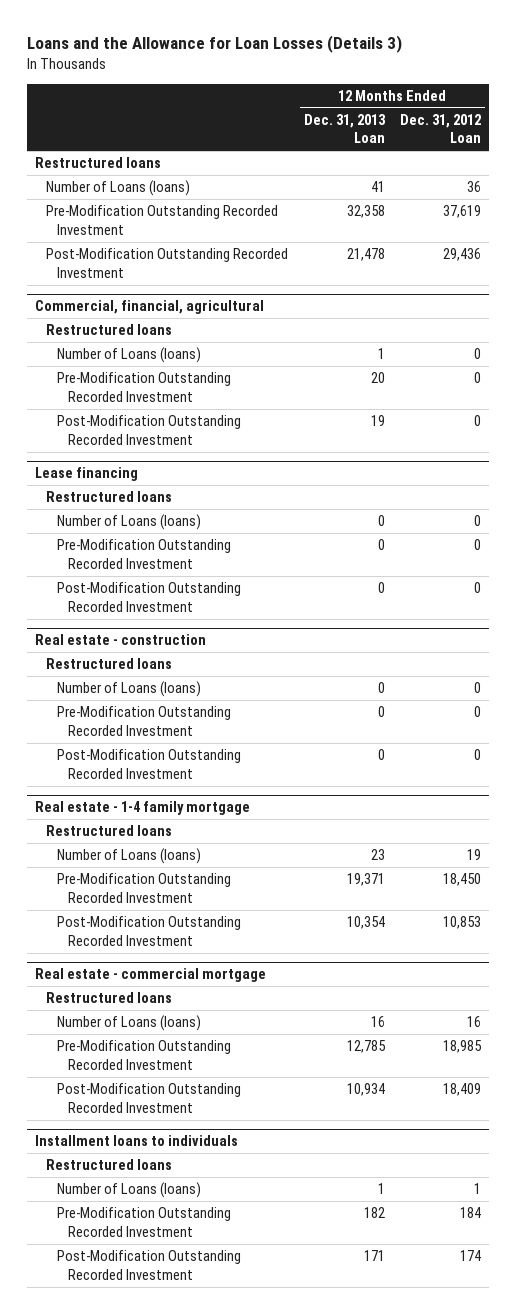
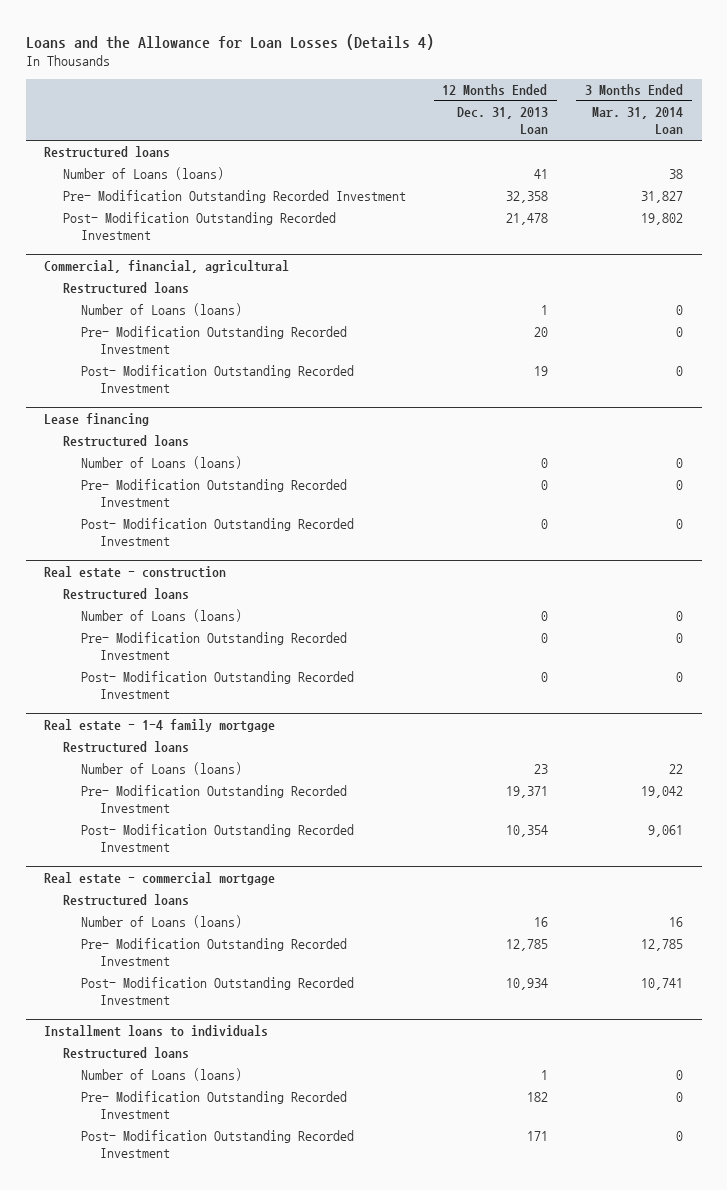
- Loans and the Allowance for Loan Losses (Details 3)
+ Loans and the Allowance for Loan Losses (Details 4)
- | 12 Months Ended Dec. 31, 2013 Loan | 12 Months Ended Dec. 31, 2012 Loan
+ | 12 Months Ended Dec. 31, 2013 Loan | 3 Months Ended Mar. 31, 2014 Loan
- Pre-Modification Outstanding Recorded Investment | 32,358 | 37,619
- Post-Modification Outstanding Recorded Investment | 21,478 | 29,436
+ Pre- Modification Outstanding Recorded Investment | 32,358 | 31,827
+ Post- Modification Outstanding Recorded Investment | 21,478 | 19,802
@ Commercial, financial, agricultural
- Pre-Modification Outstanding Recorded Investment | 20 | 0
- Post-Modification Outstanding Recorded Investment | 19 | 0
+ Pre- Modification Outstanding Recorded Investment | 20 | 0
+ Post- Modification Outstanding Recorded Investment | 19 | 0
@ Lease financing
- Pre-Modification Outstanding Recorded Investment | 0 | 0
- Post-Modification Outstanding Recorded Investment | 0 | 0
+ Pre- Modification Outstanding Recorded Investment | 0 | 0
+ Post- Modification Outstanding Recorded Investment | 0 | 0
@ Real estate - construction
- Pre-Modification Outstanding Recorded Investment | 0 | 0
- Post-Modification Outstanding Recorded Investment | 0 | 0
+ Pre- Modification Outstanding Recorded Investment | 0 | 0
+ Post- Modification Outstanding Recorded Investment | 0 | 0
@ Real estate - 1-4 family mortgage
- Pre-Modification Outstanding Recorded Investment | 19,371 | 18,450
- Post-Modification Outstanding Recorded Investment | 10,354 | 10,853
+ Pre- Modification Outstanding Recorded Investment | 19,371 | 19,042
+ Post- Modification Outstanding Recorded Investment | 10,354 | 9,061
@ Real estate - commercial mortgage
- Pre-Modification Outstanding Recorded Investment | 12,785 | 18,985
- Post-Modification Outstanding Recorded Investment | 10,934 | 18,409
+ Pre- Modification Outstanding Recorded Investment | 12,785 | 12,785
+ Post- Modification Outstanding Recorded Investment | 10,934 | 10,741
@ Installment loans to individuals
- Pre-Modification Outstanding Recorded Investment | 182 | 184
- Post-Modification Outstanding Recorded Investment | 171 | 174
+ Pre- Modification Outstanding Recorded Investment | 182 | 0
+ Post- Modification Outstanding Recorded Investment | 171 | 0

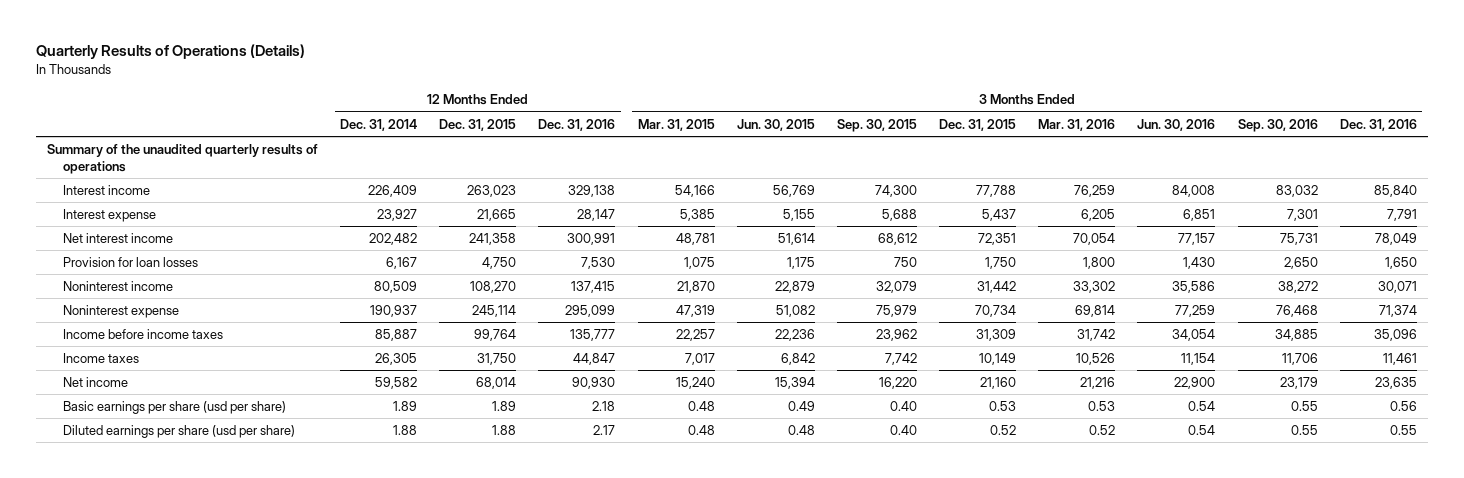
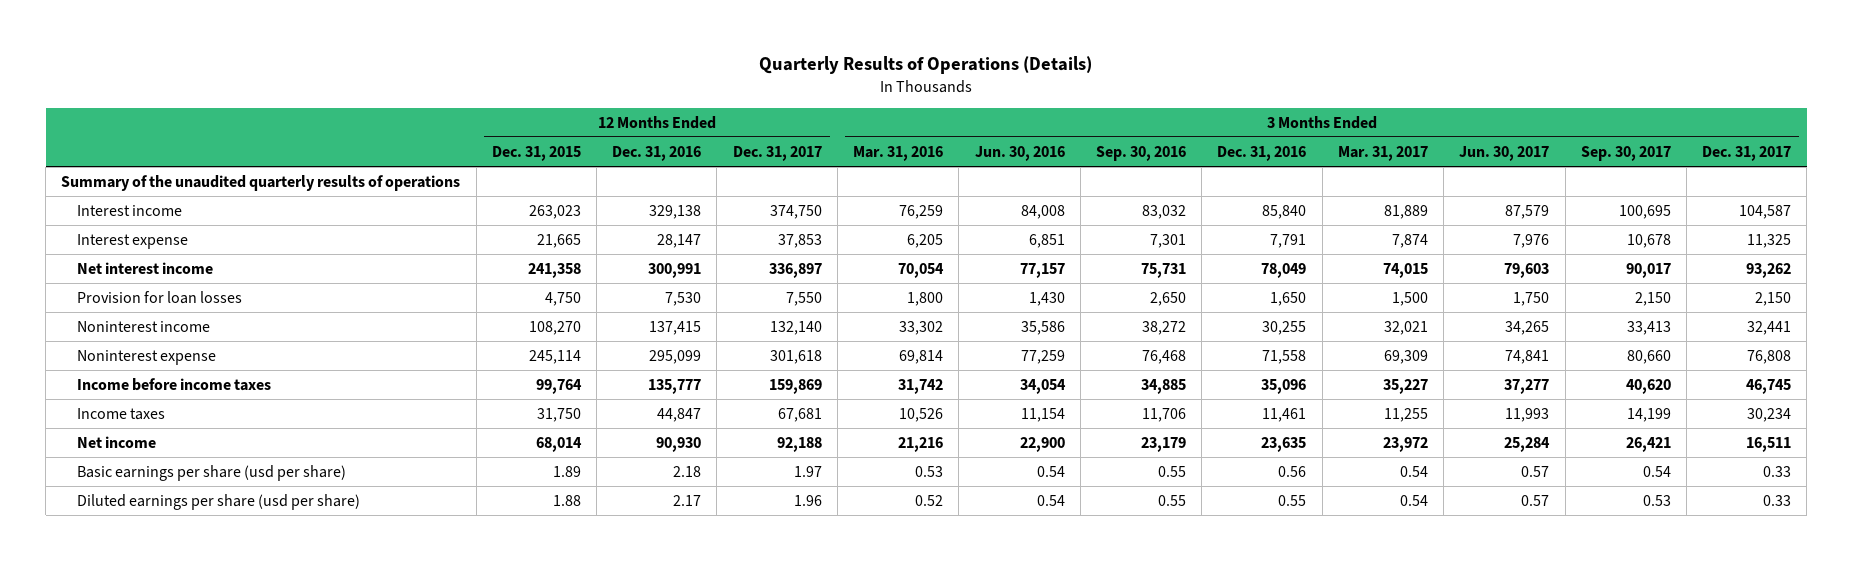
- | 12 Months Ended Dec. 31, 2014 | 12 Months Ended Dec. 31, 2015 | 12 Months Ended Dec. 31, 2016 | 3 Months Ended Mar. 31, 2015 | 3 Months Ended Jun. 30, 2015 | 3 Months Ended Sep. 30, 2015 | 3 Months Ended Dec. 31, 2015 | 3 Months Ended Mar. 31, 2016 | 3 Months Ended Jun. 30, 2016 | 3 Months Ended Sep. 30, 2016 | 3 Months Ended Dec. 31, 2016
+ | 12 Months Ended Dec. 31, 2015 | 12 Months Ended Dec. 31, 2016 | 12 Months Ended Dec. 31, 2017 | 3 Months Ended Mar. 31, 2016 | 3 Months Ended Jun. 30, 2016 | 3 Months Ended Sep. 30, 2016 | 3 Months Ended Dec. 31, 2016 | 3 Months Ended Mar. 31, 2017 | 3 Months Ended Jun. 30, 2017 | 3 Months Ended Sep. 30, 2017 | 3 Months Ended Dec. 31, 2017
- Noninterest income | 80,509 | 108,270 | 137,415 | 21,870 | 22,879 | 32,079 | 31,442 | 33,302 | 35,586 | 38,272 | 30,071
- Noninterest expense | 190,937 | 245,114 | 295,099 | 47,319 | 51,082 | 75,979 | 70,734 | 69,814 | 77,259 | 76,468 | 71,374
+ Noninterest income | 108,270 | 137,415 | 132,140 | 33,302 | 35,586 | 38,272 | 30,255 | 32,021 | 34,265 | 33,413 | 32,441
+ Noninterest expense | 245,114 | 295,099 | 301,618 | 69,814 | 77,259 | 76,468 | 71,558 | 69,309 | 74,841 | 80,660 | 76,808

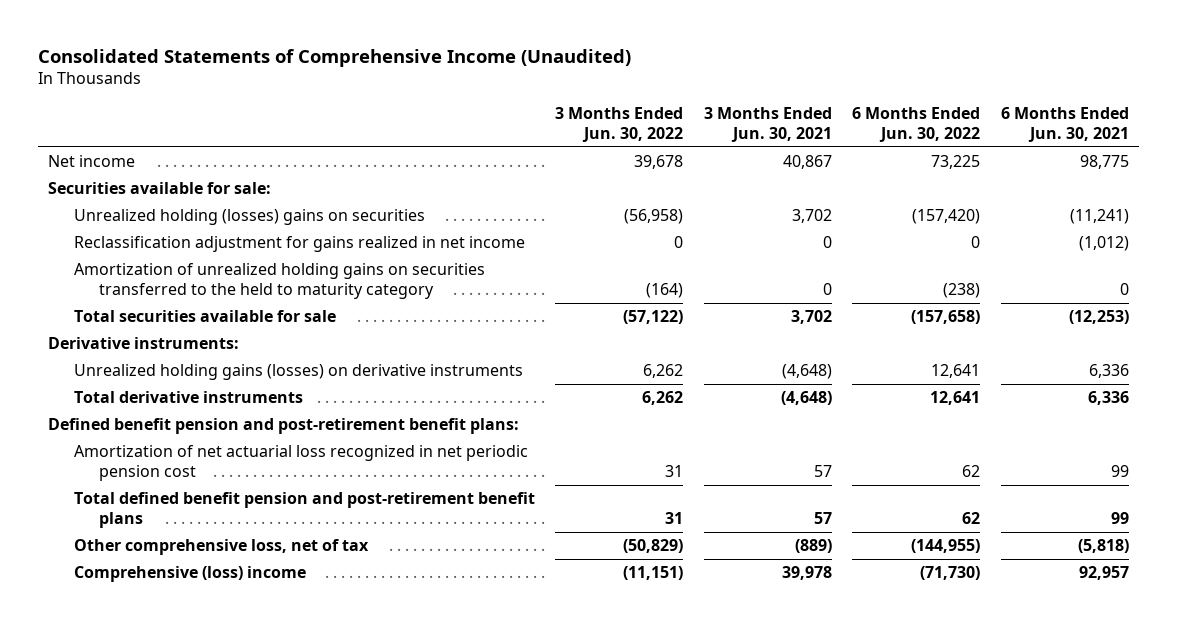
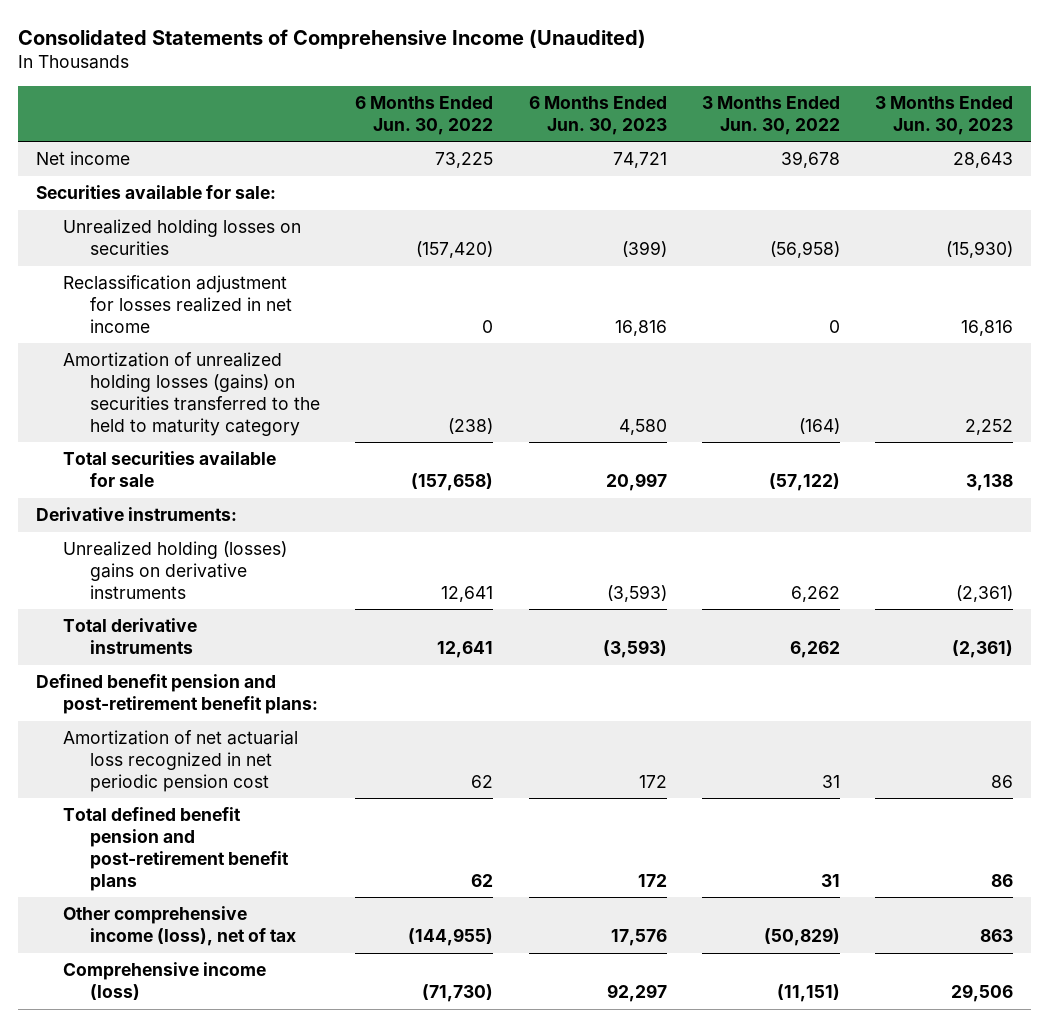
- | 3 Months Ended Jun. 30, 2022 | 3 Months Ended Jun. 30, 2021 | 6 Months Ended Jun. 30, 2022 | 6 Months Ended Jun. 30, 2021
+ | 6 Months Ended Jun. 30, 2022 | 6 Months Ended Jun. 30, 2023 | 3 Months Ended Jun. 30, 2022 | 3 Months Ended Jun. 30, 2023
- Unrealized holding (losses) gains on securities | (56,958) | 3,702 | (157,420) | (11,241)
- Reclassification adjustment for gains realized in net income | 0 | 0 | 0 | (1,012)
- Amortization of unrealized holding gains on securities transferred to the held to maturity category | (164) | 0 | (238) | 0
+ Unrealized holding losses on securities | (157,420) | (399) | (56,958) | (15,930)
+ Reclassification adjustment for losses realized in net income | 0 | 16,816 | 0 | 16,816
+ Amortization of unrealized holding losses (gains) on securities transferred to the held to maturity category | (238) | 4,580 | (164) | 2,252
- Unrealized holding gains (losses) on derivative instruments | 6,262 | (4,648) | 12,641 | 6,336
+ Unrealized holding (losses) gains on derivative instruments | 12,641 | (3,593) | 6,262 | (2,361)
- Other comprehensive loss, net of tax | (50,829) | (889) | (144,955) | (5,818)
- Comprehensive (loss) income | (11,151) | 39,978 | (71,730) | 92,957
+ Other comprehensive income (loss), net of tax | (144,955) | 17,576 | (50,829) | 863
+ Comprehensive income (loss) | (71,730) | 92,297 | (11,151) | 29,506

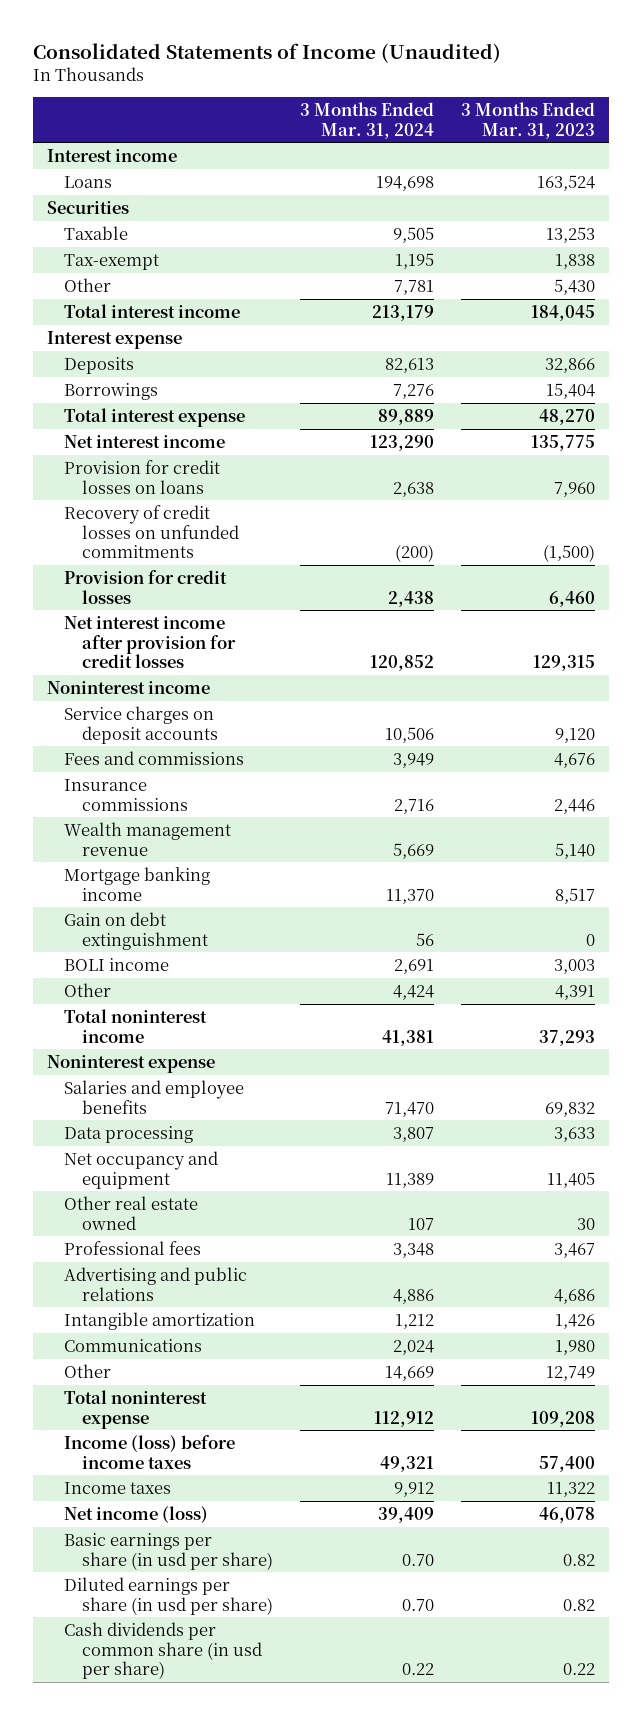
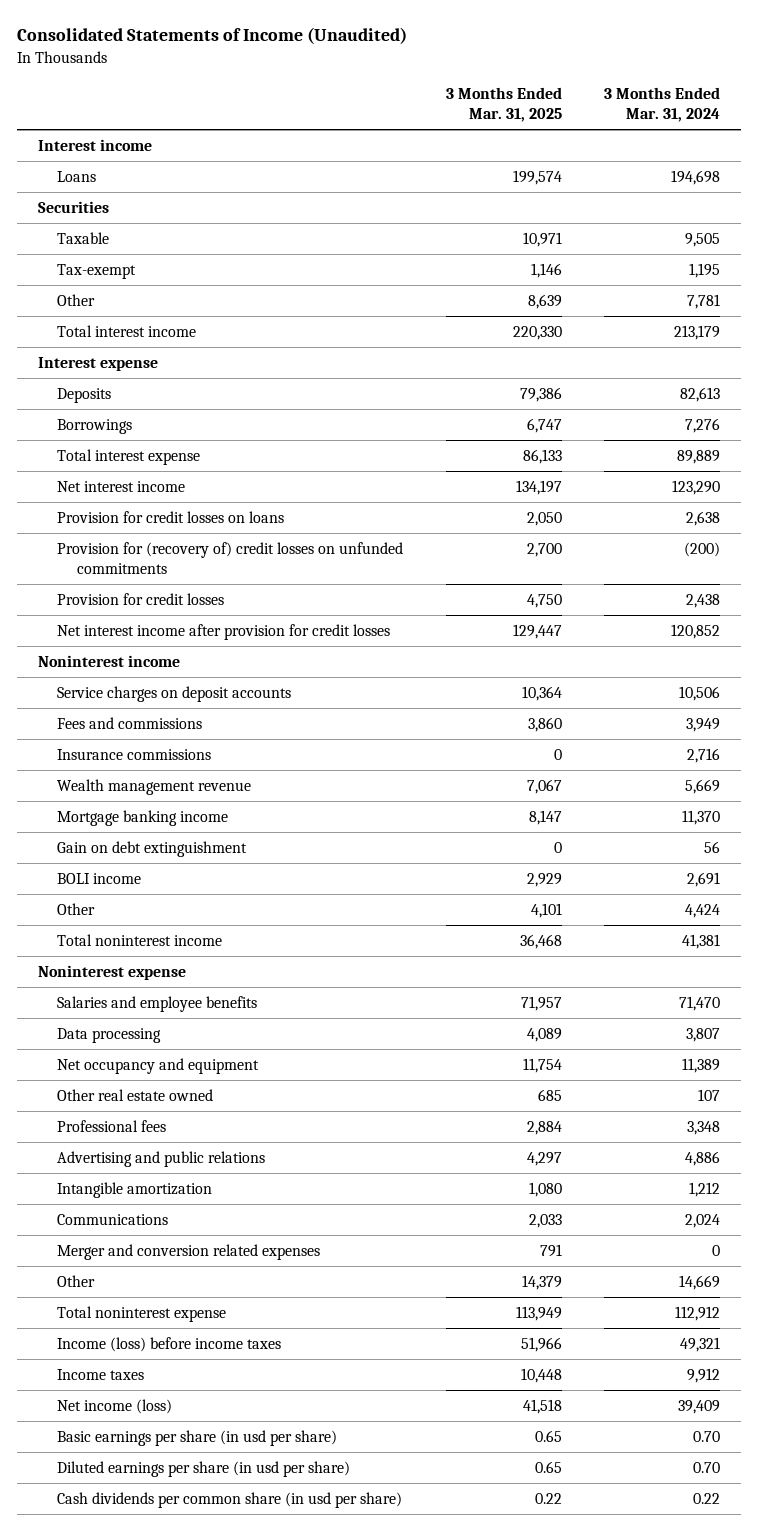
- | 3 Months Ended Mar. 31, 2024 | 3 Months Ended Mar. 31, 2023
+ | 3 Months Ended Mar. 31, 2025 | 3 Months Ended Mar. 31, 2024
- Recovery of credit losses on unfunded commitments | (200) | (1,500)
+ Provision for (recovery of) credit losses on unfunded commitments | 2,700 | (200)
+ Merger and conversion related expenses | 791 | 0

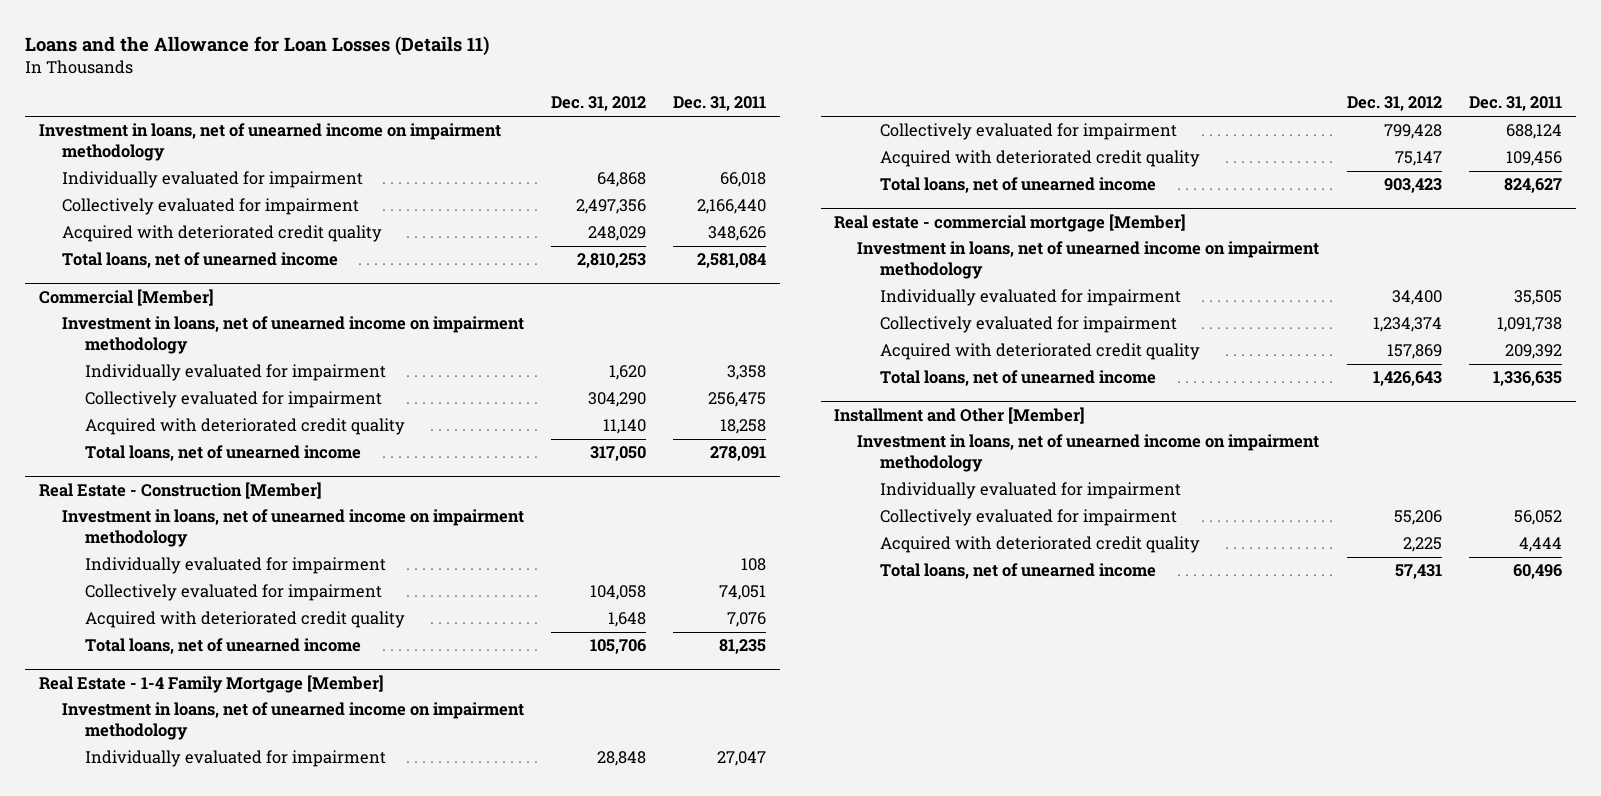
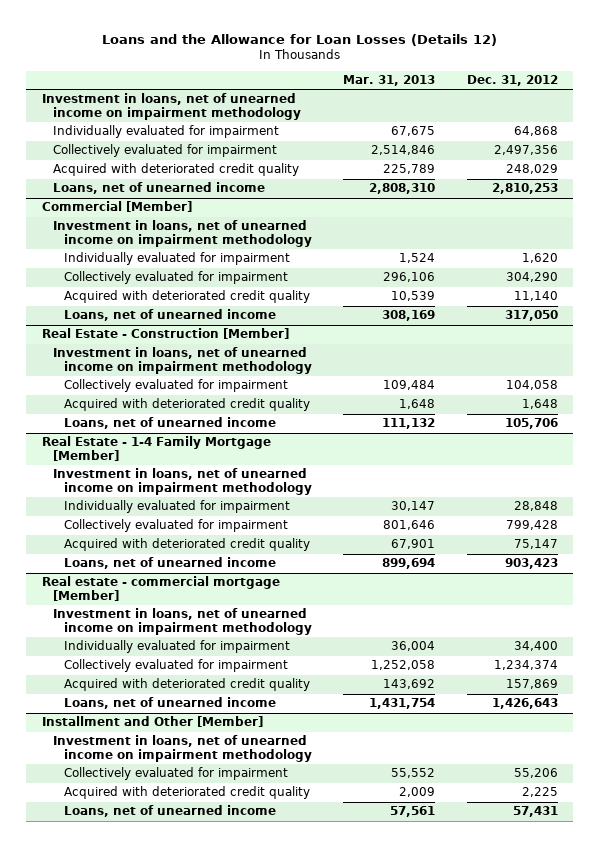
- Loans and the Allowance for Loan Losses (Details 11)
+ Loans and the Allowance for Loan Losses (Details 12)
- | Dec. 31, 2012 | Dec. 31, 2011
+ | Mar. 31, 2013 | Dec. 31, 2012
- Total loans, net of unearned income | 2,810,253 | 2,581,084
+ Loans, net of unearned income | 2,808,310 | 2,810,253
@ Commercial [Member]
- Total loans, net of unearned income | 317,050 | 278,091
+ Loans, net of unearned income | 308,169 | 317,050
@ Real Estate - Construction [Member]
- Individually evaluated for impairment | | 108
- Total loans, net of unearned income | 105,706 | 81,235
+ Loans, net of unearned income | 111,132 | 105,706
@ Real Estate - 1-4 Family Mortgage [Member]
- Total loans, net of unearned income | 903,423 | 824,627
+ Loans, net of unearned income | 899,694 | 903,423
@ Real estate - commercial mortgage [Member]
- Total loans, net of unearned income | 1,426,643 | 1,336,635
+ Loans, net of unearned income | 1,431,754 | 1,426,643
@ Installment and Other [Member]
- Individually evaluated for impairment
- Total loans, net of unearned income | 57,431 | 60,496
+ Loans, net of unearned income | 57,561 | 57,431

